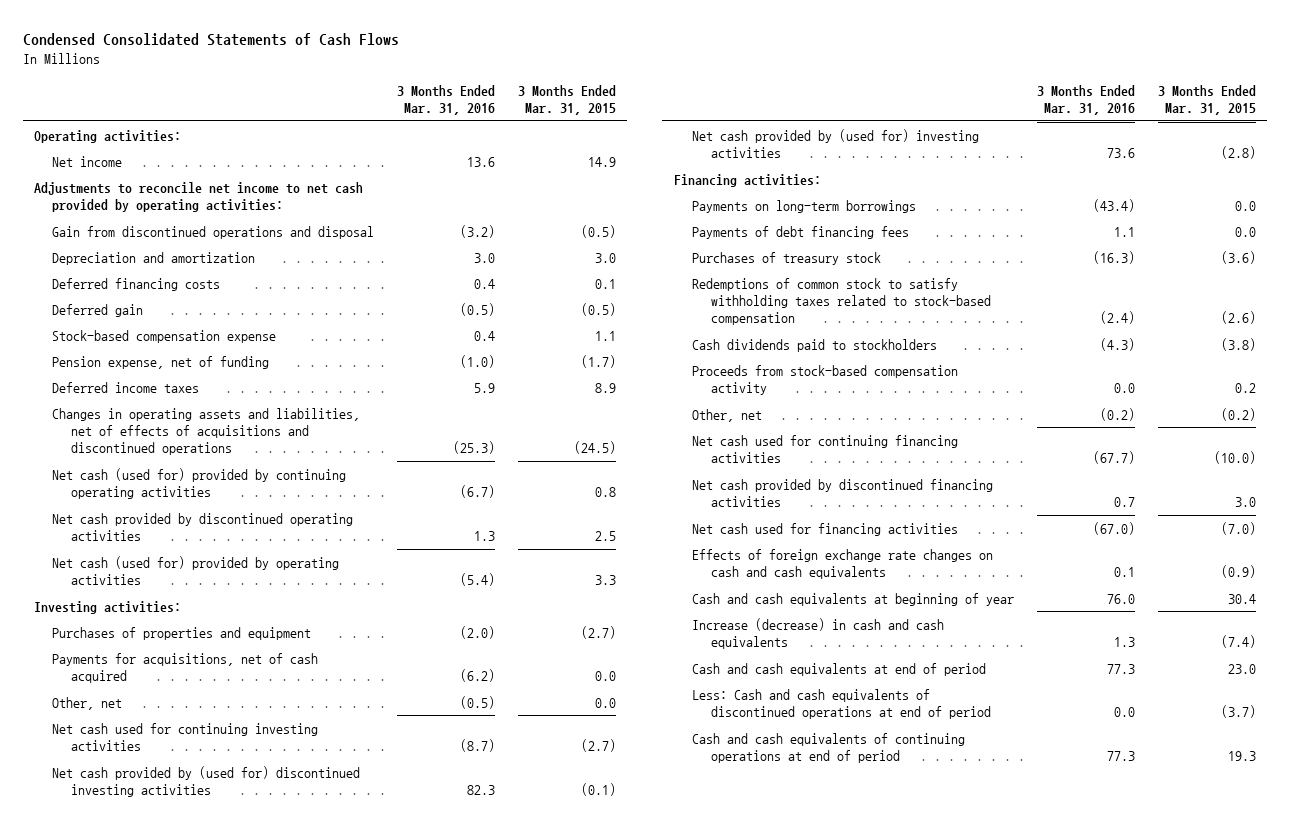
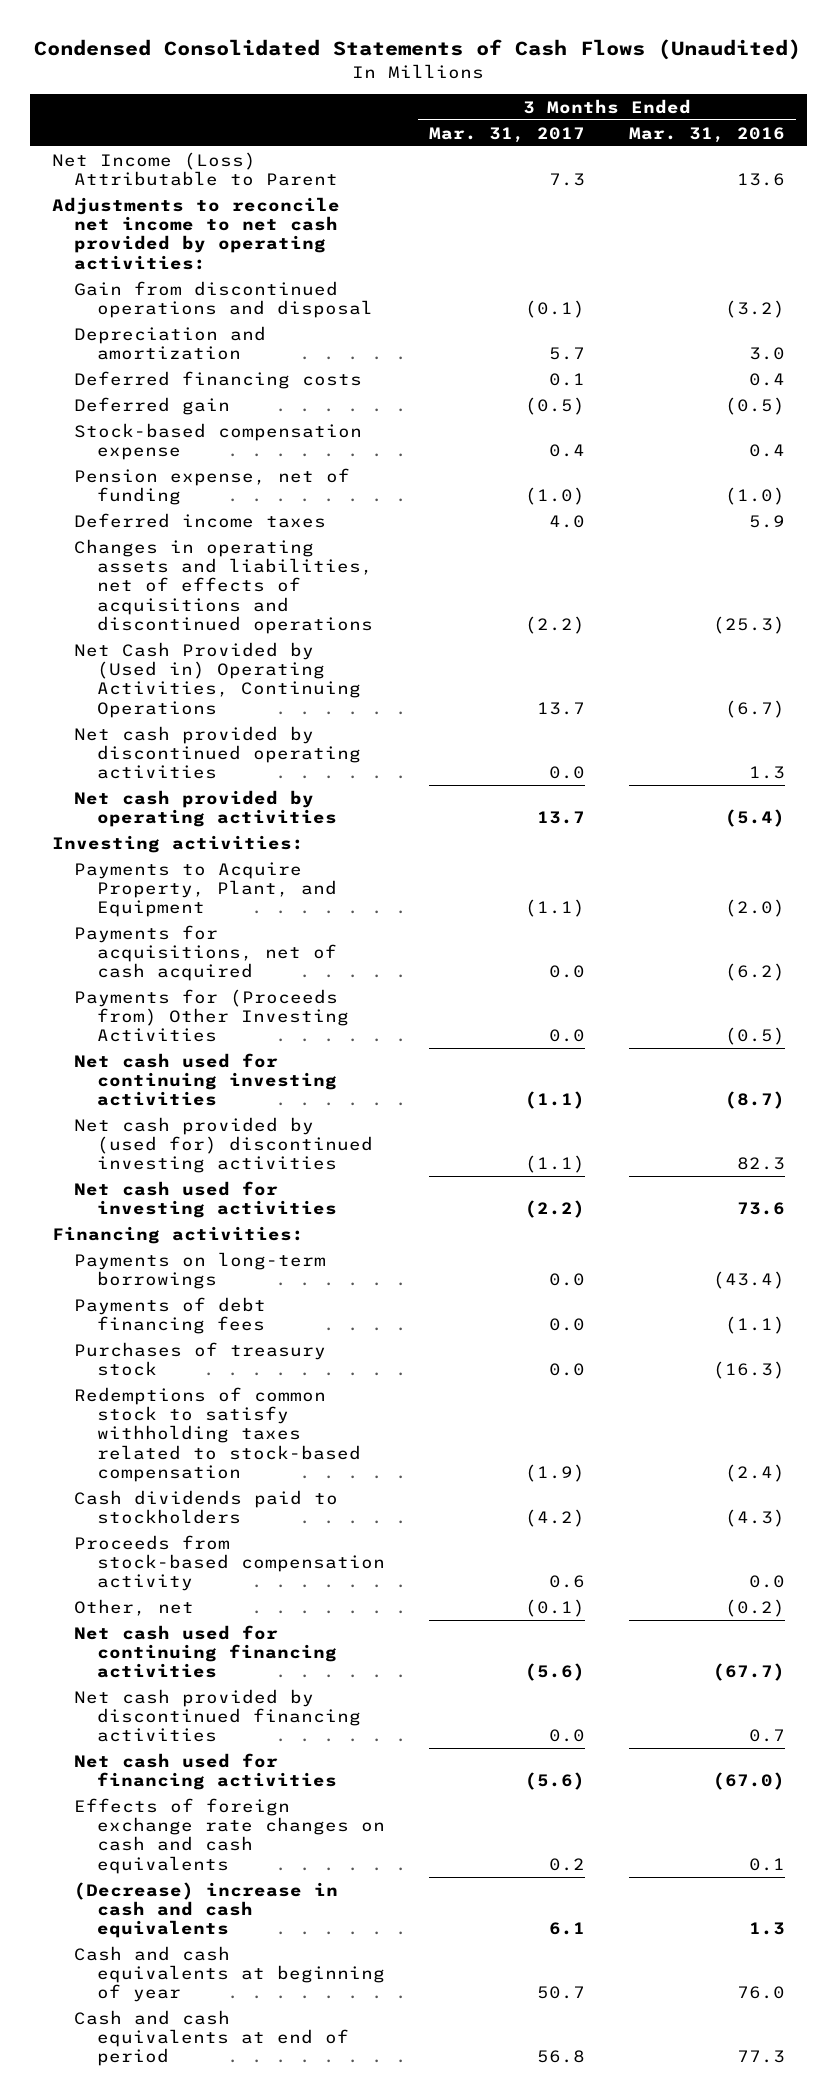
- Condensed Consolidated Statements of Cash Flows
+ Condensed Consolidated Statements of Cash Flows (Unaudited)
- | 3 Months Ended Mar. 31, 2016 | 3 Months Ended Mar. 31, 2015
+ | 3 Months Ended Mar. 31, 2017 | 3 Months Ended Mar. 31, 2016
- Operating activities:
- Net income | 13.6 | 14.9
+ Net Income (Loss) Attributable to Parent | 7.3 | 13.6
- Net cash (used for) provided by continuing operating activities | (6.7) | 0.8
+ Net Cash Provided by (Used in) Operating Activities, Continuing Operations | 13.7 | (6.7)
- Net cash (used for) provided by operating activities | (5.4) | 3.3
+ Net cash provided by operating activities | 13.7 | (5.4)
- Purchases of properties and equipment | (2.0) | (2.7)
+ Payments to Acquire Property, Plant, and Equipment | (1.1) | (2.0)
- Other, net | (0.5) | 0.0
+ Payments for (Proceeds from) Other Investing Activities | 0.0 | (0.5)
- Net cash provided by (used for) investing activities | 73.6 | (2.8)
+ Net cash used for investing activities | (2.2) | 73.6
- Payments of debt financing fees | 1.1 | 0.0
+ Payments of debt financing fees | 0.0 | (1.1)
+ (Decrease) increase in cash and cash equivalents | 6.1 | 1.3
- Increase (decrease) in cash and cash equivalents | 1.3 | (7.4)
- Less: Cash and cash equivalents of discontinued operations at end of period | 0.0 | (3.7)
- Cash and cash equivalents of continuing operations at end of period | 77.3 | 19.3

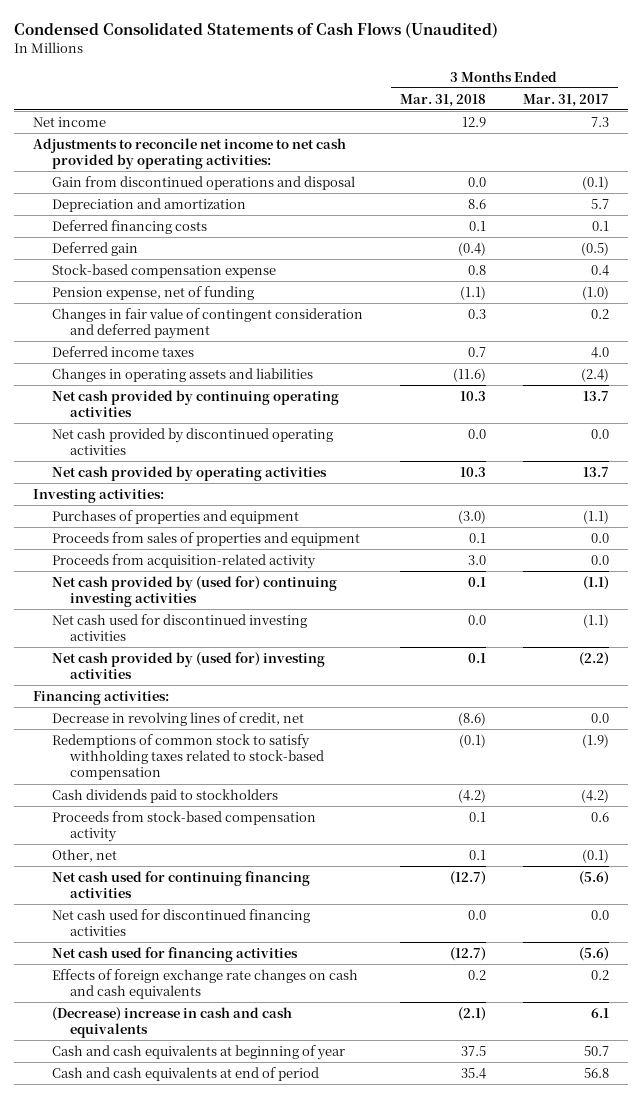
- | 3 Months Ended Mar. 31, 2017 | 3 Months Ended Mar. 31, 2016
+ | 3 Months Ended Mar. 31, 2018 | 3 Months Ended Mar. 31, 2017
- Net Income (Loss) Attributable to Parent | 7.3 | 13.6
+ Net income | 12.9 | 7.3
+ Changes in fair value of contingent consideration and deferred payment | 0.3 | 0.2
- Changes in operating assets and liabilities, net of effects of acquisitions and discontinued operations | (2.2) | (25.3)
- Net Cash Provided by (Used in) Operating Activities, Continuing Operations | 13.7 | (6.7)
+ Changes in operating assets and liabilities | (11.6) | (2.4)
+ Net cash provided by continuing operating activities | 10.3 | 13.7
- Payments to Acquire Property, Plant, and Equipment | (1.1) | (2.0)
- Payments for acquisitions, net of cash acquired | 0.0 | (6.2)
- Payments for (Proceeds from) Other Investing Activities | 0.0 | (0.5)
- Net cash used for continuing investing activities | (1.1) | (8.7)
- Net cash provided by (used for) discontinued investing activities | (1.1) | 82.3
- Net cash used for investing activities | (2.2) | 73.6
+ Purchases of properties and equipment | (3.0) | (1.1)
+ Proceeds from sales of properties and equipment | 0.1 | 0.0
+ Proceeds from acquisition-related activity | 3.0 | 0.0
+ Net cash provided by (used for) continuing investing activities | 0.1 | (1.1)
+ Net cash used for discontinued investing activities | 0.0 | (1.1)
+ Net cash provided by (used for) investing activities | 0.1 | (2.2)
- Payments on long-term borrowings | 0.0 | (43.4)
- Payments of debt financing fees | 0.0 | (1.1)
- Purchases of treasury stock | 0.0 | (16.3)
+ Decrease in revolving lines of credit, net | (8.6) | 0.0
- Net cash provided by discontinued financing activities | 0.0 | 0.7
+ Net cash used for discontinued financing activities | 0.0 | 0.0

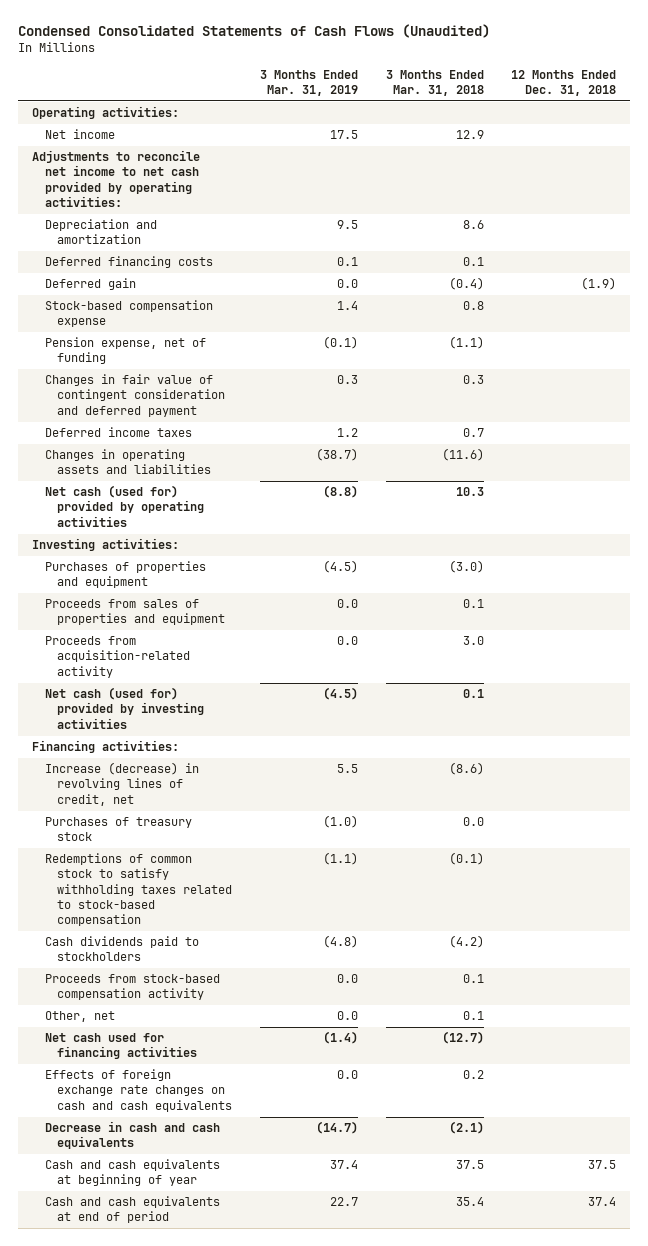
- | 3 Months Ended Mar. 31, 2018 | 3 Months Ended Mar. 31, 2017
+ | 3 Months Ended Mar. 31, 2019 | 3 Months Ended Mar. 31, 2018 | 12 Months Ended Dec. 31, 2018
+ Operating activities:
- Gain from discontinued operations and disposal | 0.0 | (0.1)
- Net cash provided by continuing operating activities | 10.3 | 13.7
- Net cash provided by discontinued operating activities | 0.0 | 0.0
- Net cash provided by operating activities | 10.3 | 13.7
+ Net cash (used for) provided by operating activities | (8.8) | 10.3 |
- Net cash provided by (used for) continuing investing activities | 0.1 | (1.1)
- Net cash used for discontinued investing activities | 0.0 | (1.1)
- Net cash provided by (used for) investing activities | 0.1 | (2.2)
+ Net cash (used for) provided by investing activities | (4.5) | 0.1 |
- Decrease in revolving lines of credit, net | (8.6) | 0.0
+ Increase (decrease) in revolving lines of credit, net | 5.5 | (8.6) |
+ Purchases of treasury stock | (1.0) | 0.0 |
- Net cash used for continuing financing activities | (12.7) | (5.6)
- Net cash used for discontinued financing activities | 0.0 | 0.0
- (Decrease) increase in cash and cash equivalents | (2.1) | 6.1
+ Decrease in cash and cash equivalents | (14.7) | (2.1) |

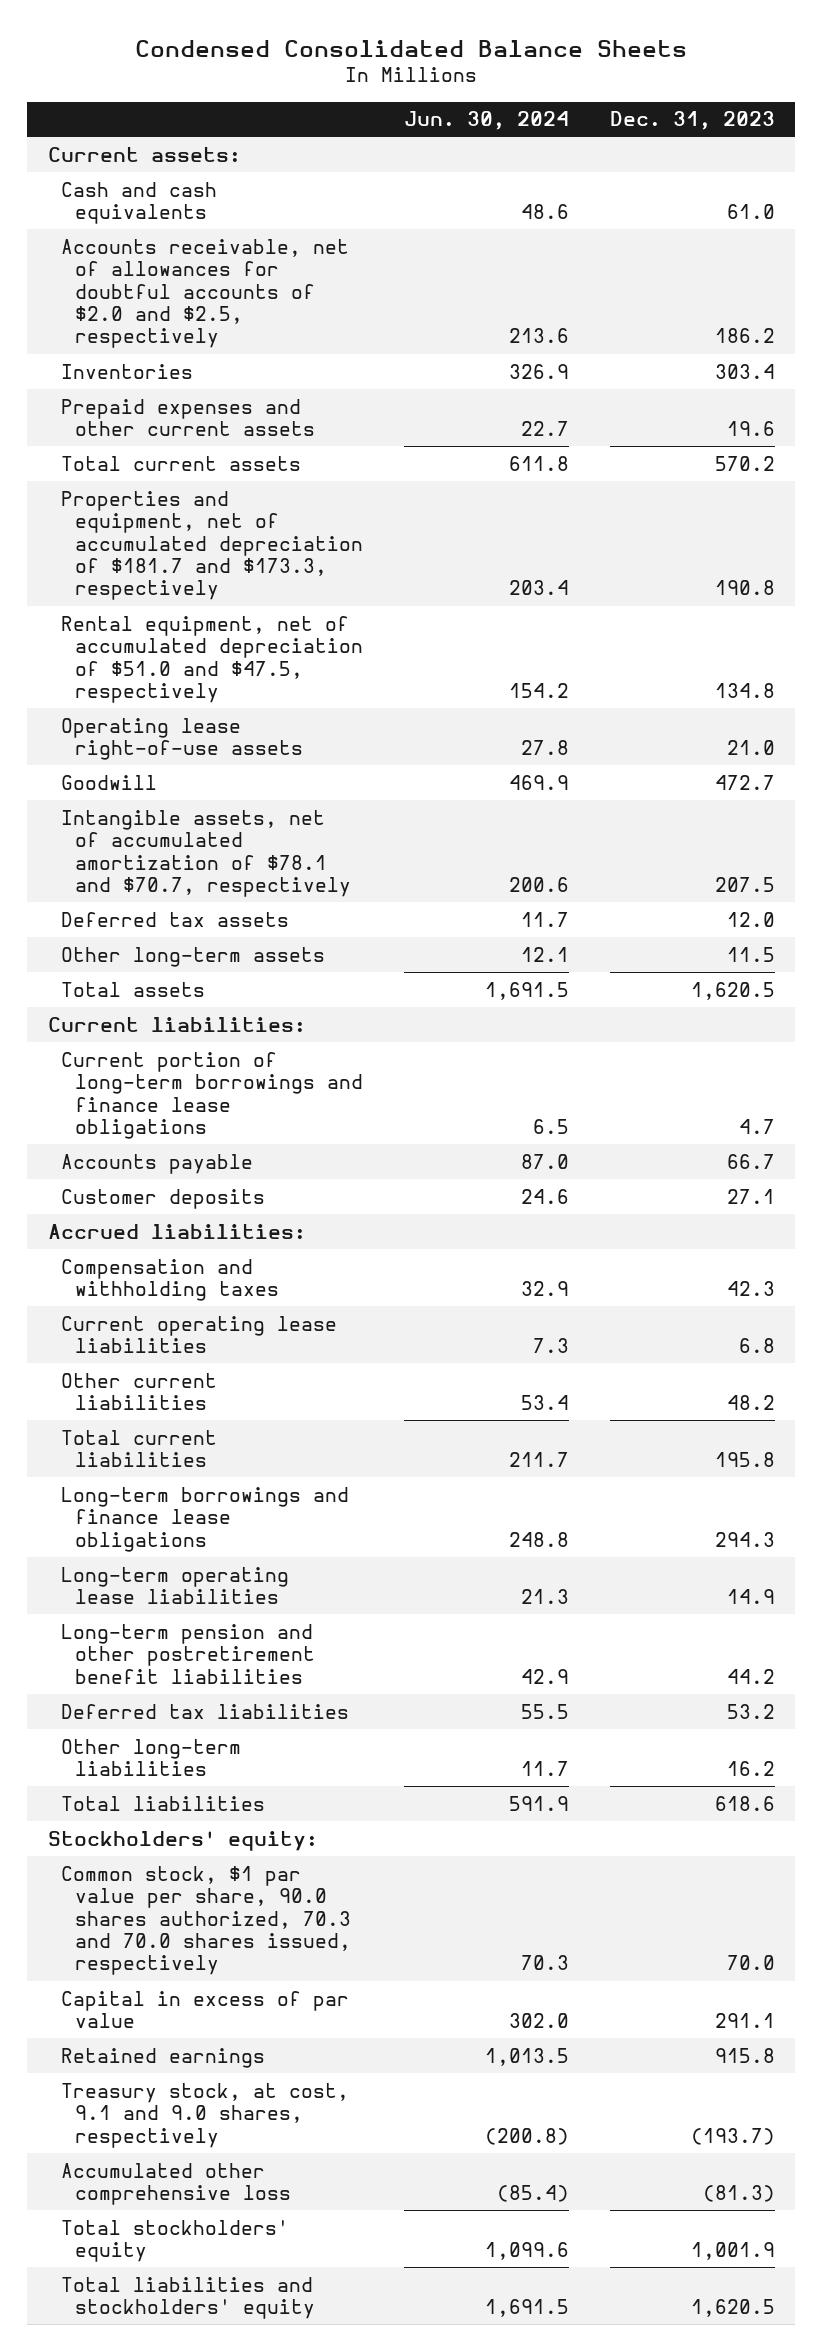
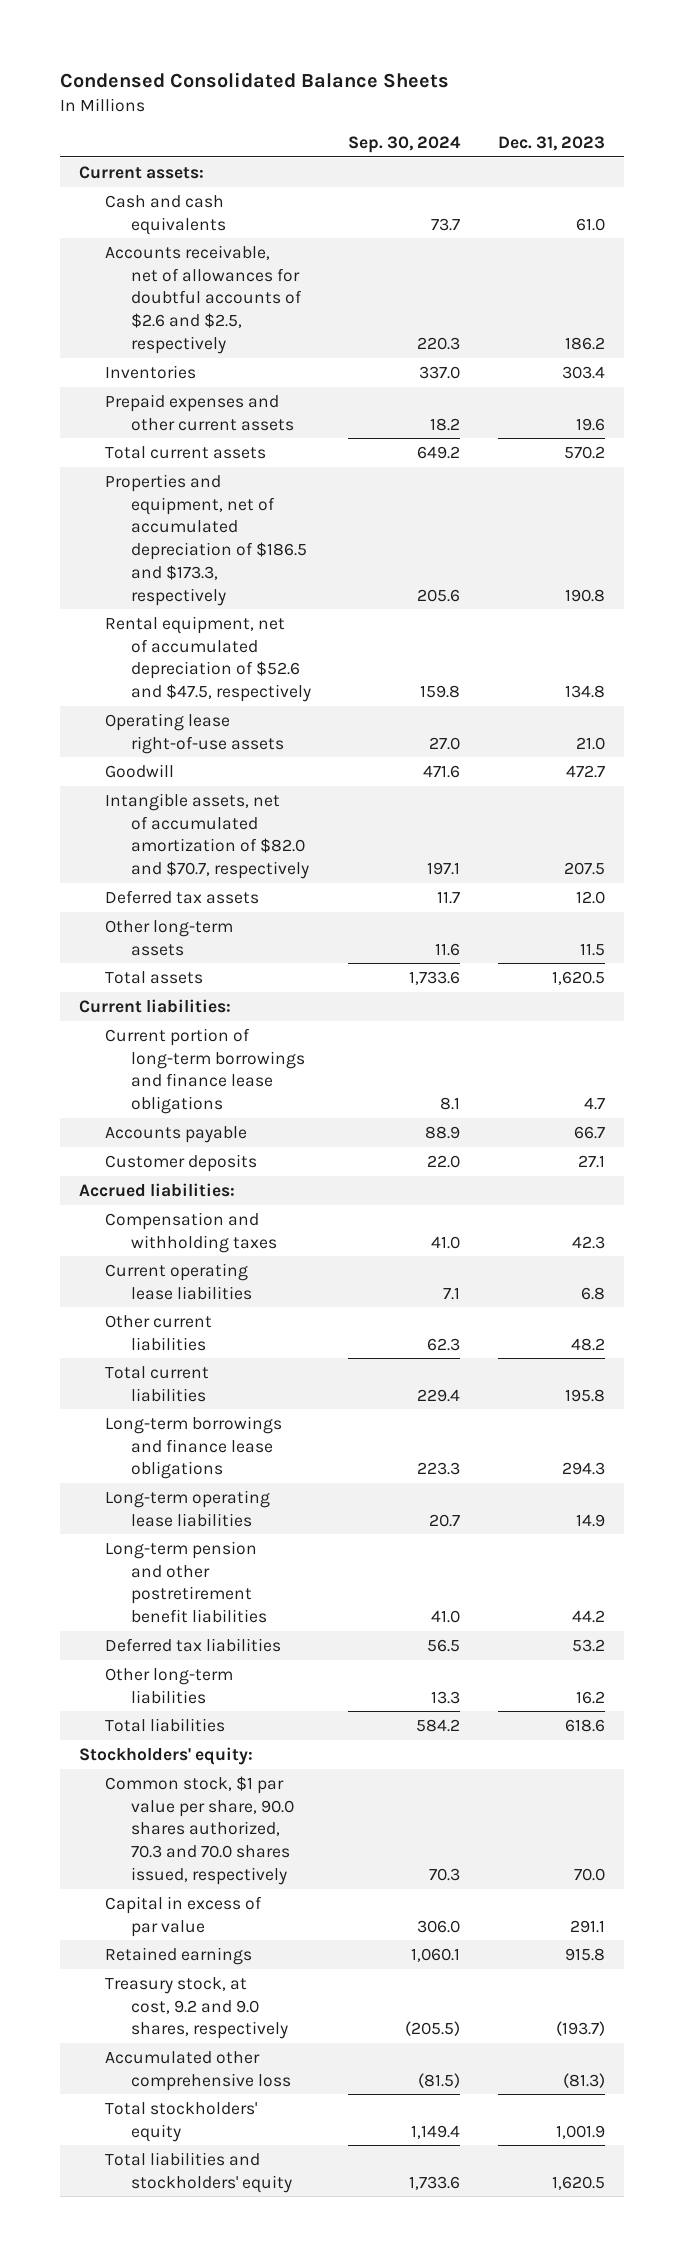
- | Jun. 30, 2024 | Dec. 31, 2023
+ | Sep. 30, 2024 | Dec. 31, 2023
- Accounts receivable, net of allowances for doubtful accounts of $2.0 and $2.5, respectively | 213.6 | 186.2
+ Accounts receivable, net of allowances for doubtful accounts of $2.6 and $2.5, respectively | 220.3 | 186.2
- Properties and equipment, net of accumulated depreciation of $181.7 and $173.3, respectively | 203.4 | 190.8
- Rental equipment, net of accumulated depreciation of $51.0 and $47.5, respectively | 154.2 | 134.8
+ Properties and equipment, net of accumulated depreciation of $186.5 and $173.3, respectively | 205.6 | 190.8
+ Rental equipment, net of accumulated depreciation of $52.6 and $47.5, respectively | 159.8 | 134.8
- Intangible assets, net of accumulated amortization of $78.1 and $70.7, respectively | 200.6 | 207.5
+ Intangible assets, net of accumulated amortization of $82.0 and $70.7, respectively | 197.1 | 207.5
- Treasury stock, at cost, 9.1 and 9.0 shares, respectively | (200.8) | (193.7)
+ Treasury stock, at cost, 9.2 and 9.0 shares, respectively | (205.5) | (193.7)

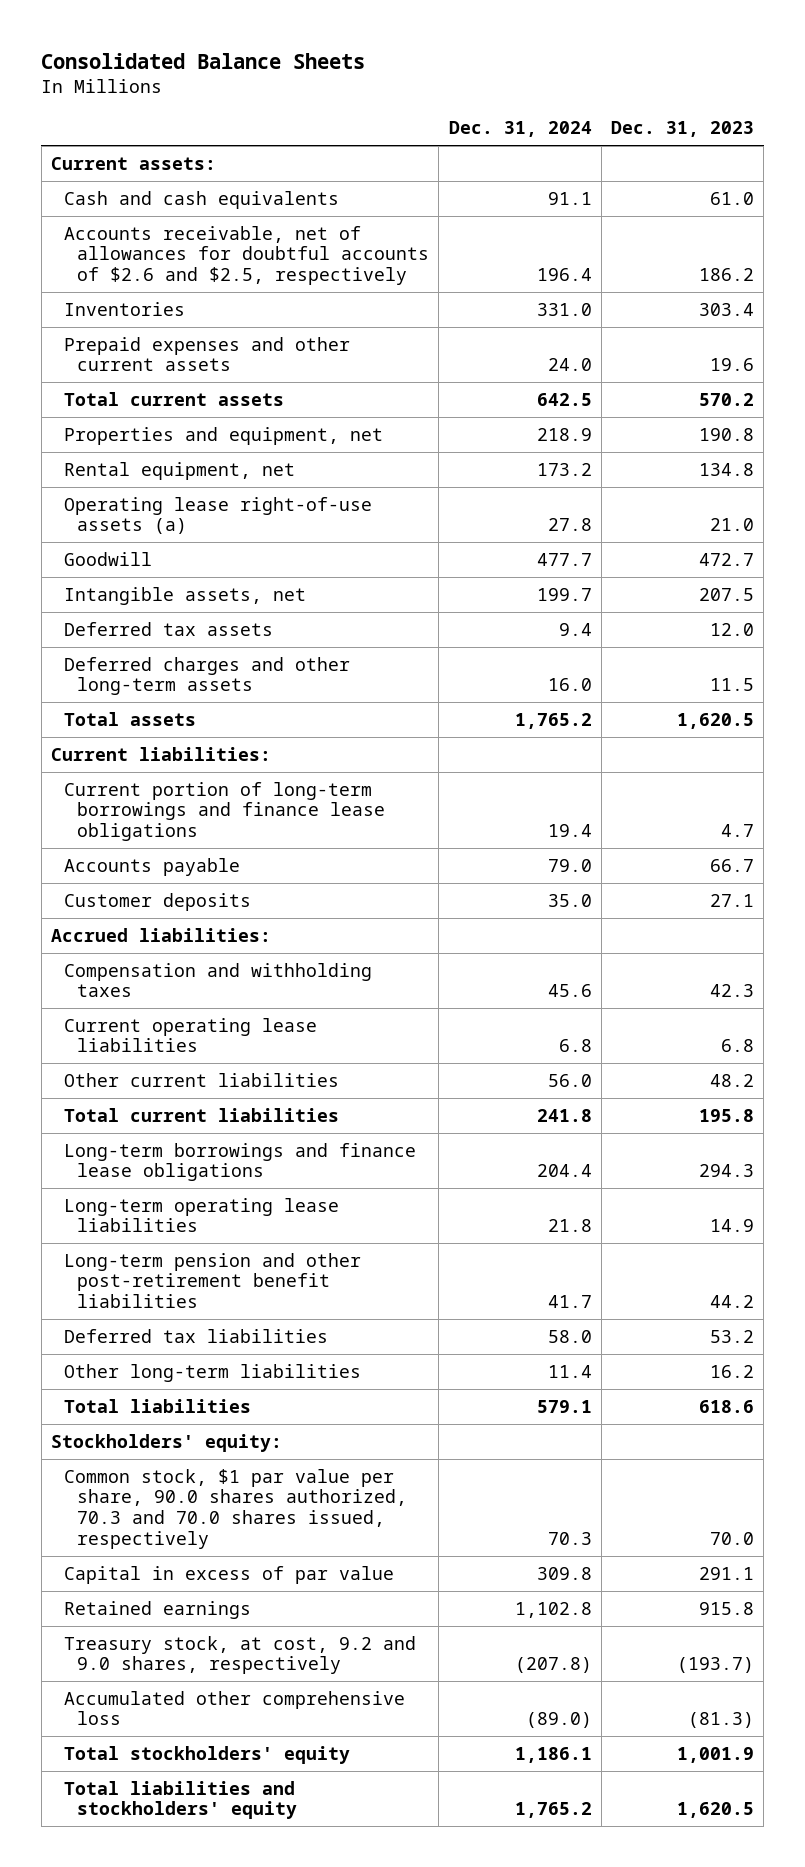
- Condensed Consolidated Balance Sheets
+ Consolidated Balance Sheets
- | Sep. 30, 2024 | Dec. 31, 2023
+ | Dec. 31, 2024 | Dec. 31, 2023
- Properties and equipment, net of accumulated depreciation of $186.5 and $173.3, respectively | 205.6 | 190.8
- Rental equipment, net of accumulated depreciation of $52.6 and $47.5, respectively | 159.8 | 134.8
- Operating lease right-of-use assets | 27.0 | 21.0
+ Properties and equipment, net | 218.9 | 190.8
+ Rental equipment, net | 173.2 | 134.8
+ Operating lease right-of-use assets (a) | 27.8 | 21.0
- Intangible assets, net of accumulated amortization of $82.0 and $70.7, respectively | 197.1 | 207.5
+ Intangible assets, net | 199.7 | 207.5
- Other long-term assets | 11.6 | 11.5
+ Deferred charges and other long-term assets | 16.0 | 11.5
- Long-term pension and other postretirement benefit liabilities | 41.0 | 44.2
+ Long-term pension and other post-retirement benefit liabilities | 41.7 | 44.2

